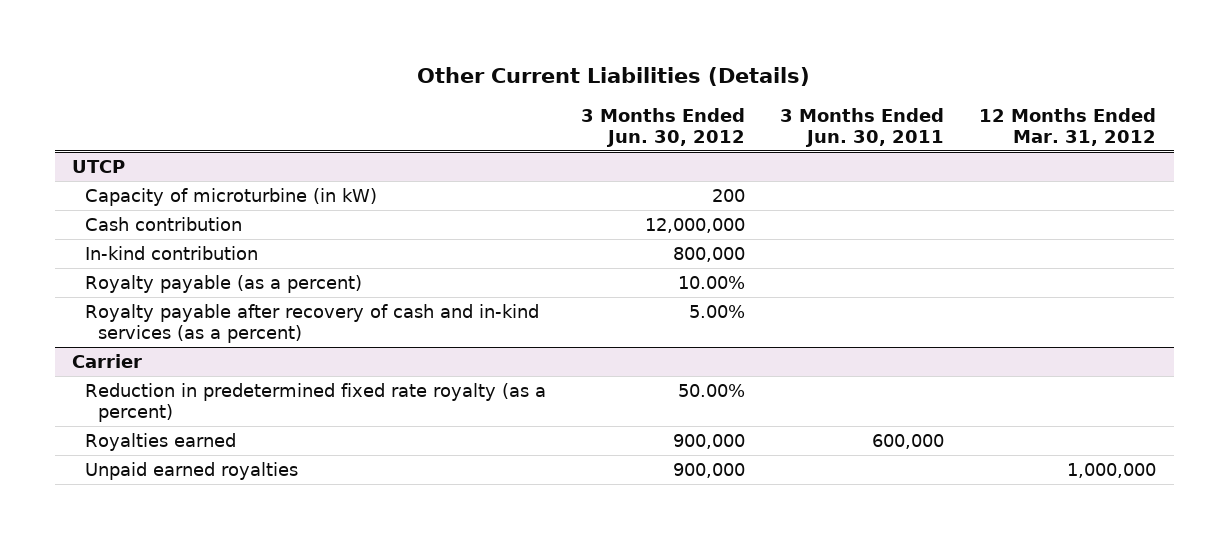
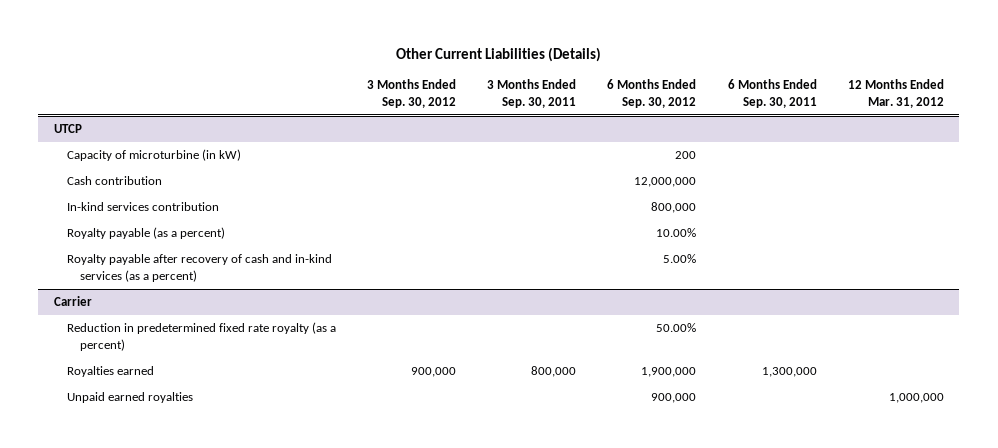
- | 3 Months Ended Jun. 30, 2012 | 3 Months Ended Jun. 30, 2011 | 12 Months Ended Mar. 31, 2012
+ | 3 Months Ended Sep. 30, 2012 | 3 Months Ended Sep. 30, 2011 | 6 Months Ended Sep. 30, 2012 | 6 Months Ended Sep. 30, 2011 | 12 Months Ended Mar. 31, 2012
@ UTCP
- In-kind contribution | 800,000 | |
+ In-kind services contribution | | | 800,000 | |

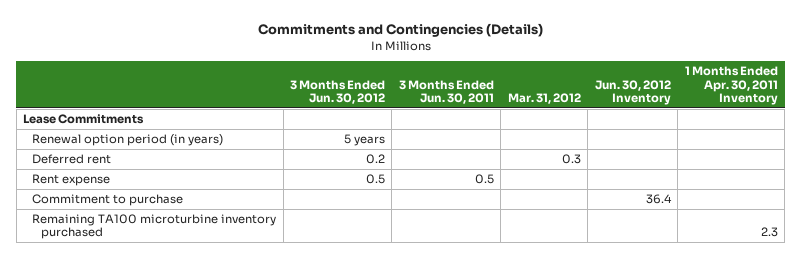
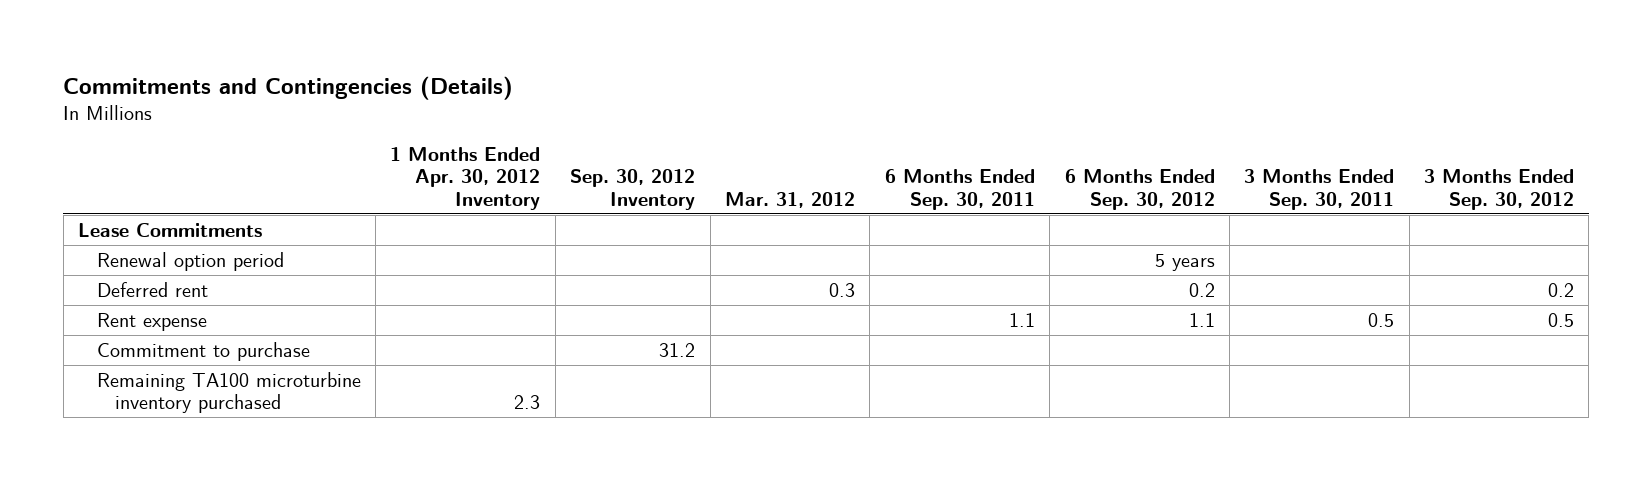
- | 3 Months Ended Jun. 30, 2012 | 3 Months Ended Jun. 30, 2011 | Mar. 31, 2012 | Jun. 30, 2012 Inventory | 1 Months Ended Apr. 30, 2011 Inventory
+ | 1 Months Ended Apr. 30, 2012 Inventory | Sep. 30, 2012 Inventory | Mar. 31, 2012 | 6 Months Ended Sep. 30, 2011 | 6 Months Ended Sep. 30, 2012 | 3 Months Ended Sep. 30, 2011 | 3 Months Ended Sep. 30, 2012
- Renewal option period (in years) | 5 years | | | |
+ Renewal option period | | | | | 5 years | |

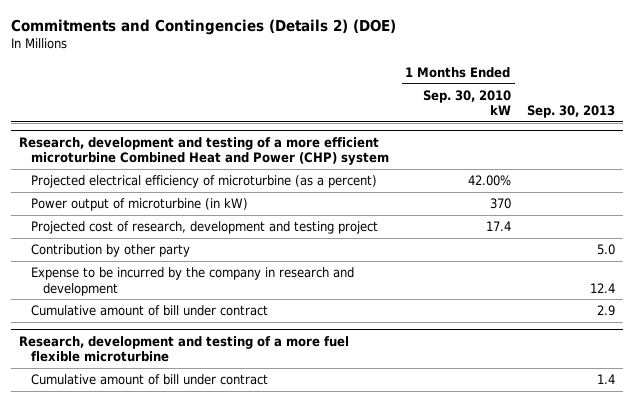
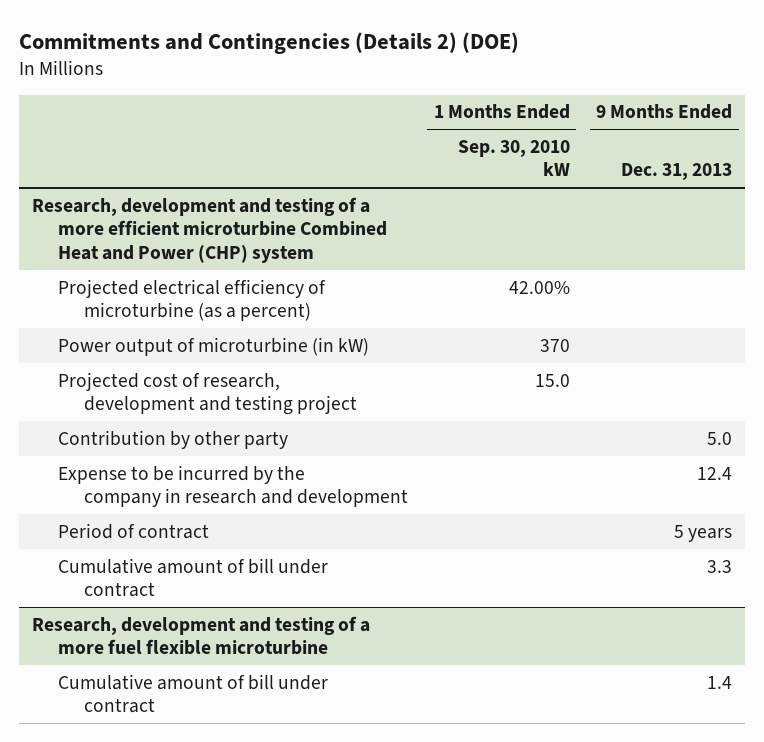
- | 1 Months Ended Sep. 30, 2010 kW | Sep. 30, 2013
+ | 1 Months Ended Sep. 30, 2010 kW | 9 Months Ended Dec. 31, 2013
@ Research, development and testing of a more efficient microturbine Combined Heat and Power (CHP) system
- Projected cost of research, development and testing project | 17.4 |
+ Projected cost of research, development and testing project | 15.0 |
+ Period of contract | | 5 years

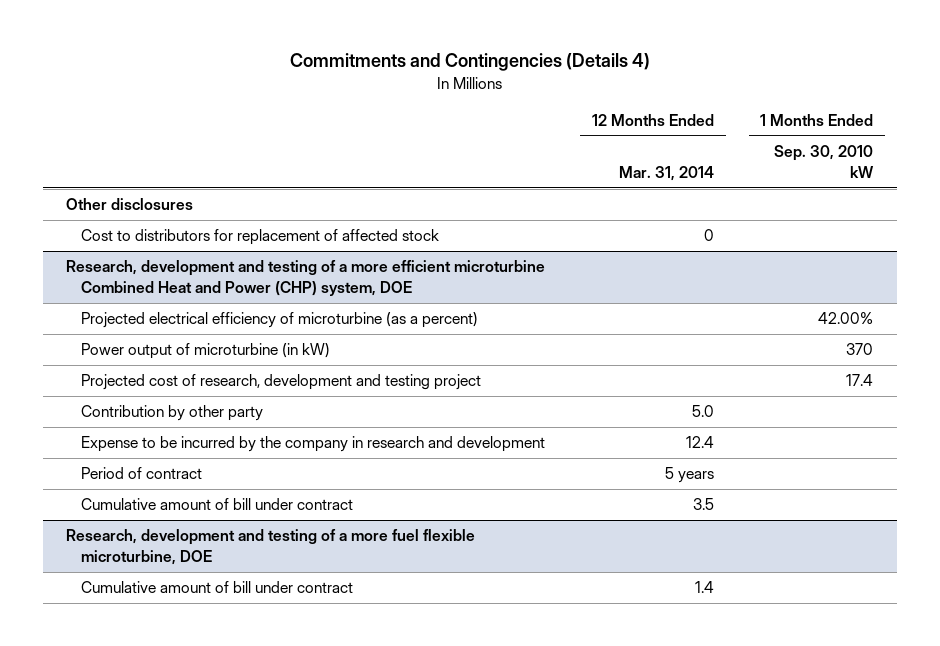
- Commitments and Contingencies (Details 2) (DOE)
+ Commitments and Contingencies (Details 4)
- | 1 Months Ended Sep. 30, 2010 kW | 9 Months Ended Dec. 31, 2013
+ | 12 Months Ended Mar. 31, 2014 | 1 Months Ended Sep. 30, 2010 kW
- Research, development and testing of a more efficient microturbine Combined Heat and Power (CHP) system
+ Other disclosures
+ Cost to distributors for replacement of affected stock | 0 |
+ Research, development and testing of a more efficient microturbine Combined Heat and Power (CHP) system, DOE
- Projected cost of research, development and testing project | 15.0 |
+ Projected cost of research, development and testing project | | 17.4
- Research, development and testing of a more fuel flexible microturbine
+ Research, development and testing of a more fuel flexible microturbine, DOE

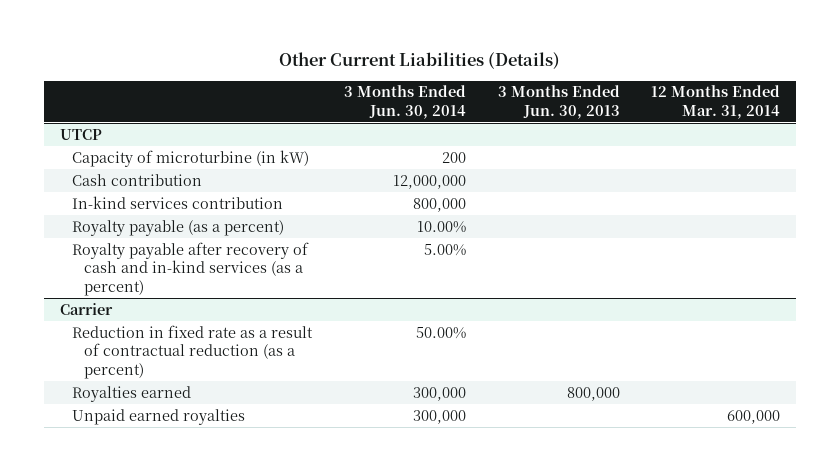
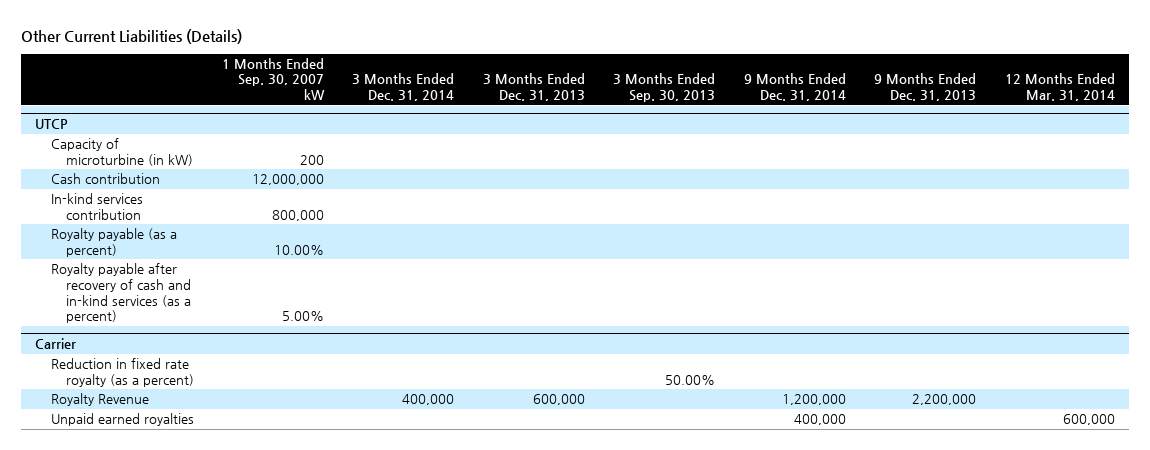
- | 3 Months Ended Jun. 30, 2014 | 3 Months Ended Jun. 30, 2013 | 12 Months Ended Mar. 31, 2014
+ | 1 Months Ended Sep. 30, 2007 kW | 3 Months Ended Dec. 31, 2014 | 3 Months Ended Dec. 31, 2013 | 3 Months Ended Sep. 30, 2013 | 9 Months Ended Dec. 31, 2014 | 9 Months Ended Dec. 31, 2013 | 12 Months Ended Mar. 31, 2014
@ Carrier
- Reduction in fixed rate as a result of contractual reduction (as a percent) | 50.00% | |
- Royalties earned | 300,000 | 800,000 |
+ Reduction in fixed rate royalty (as a percent) | | | | 50.00% | | |
+ Royalty Revenue | | 400,000 | 600,000 | | 1,200,000 | 2,200,000 |

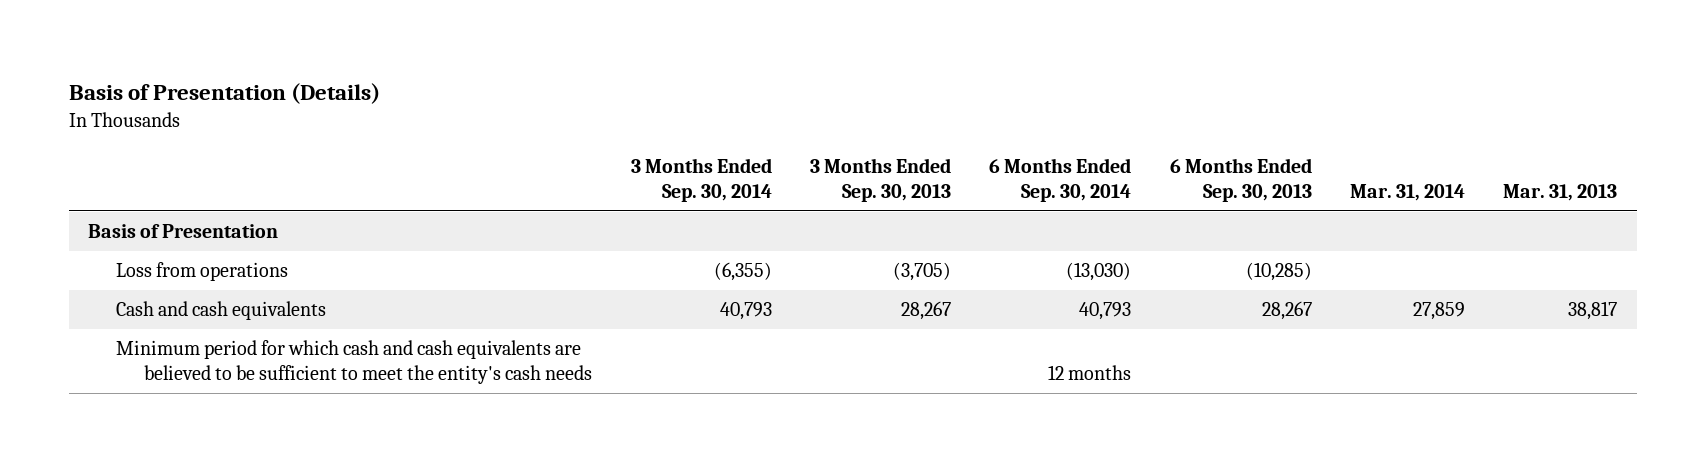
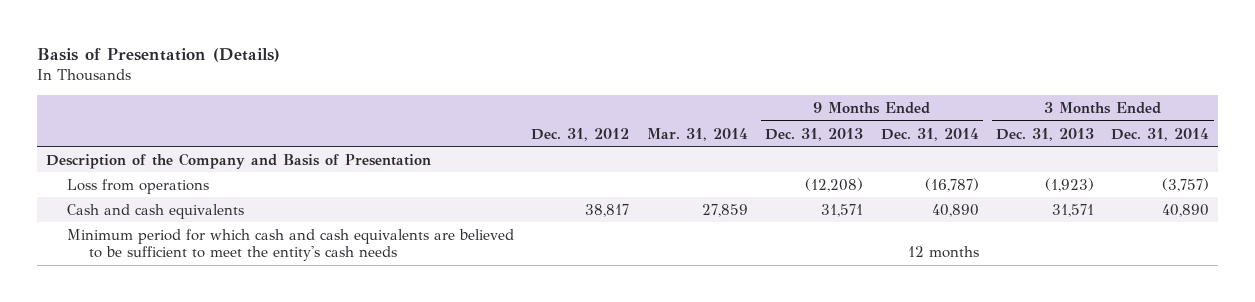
- | 3 Months Ended Sep. 30, 2014 | 3 Months Ended Sep. 30, 2013 | 6 Months Ended Sep. 30, 2014 | 6 Months Ended Sep. 30, 2013 | Mar. 31, 2014 | Mar. 31, 2013
+ | Dec. 31, 2012 | Mar. 31, 2014 | 9 Months Ended Dec. 31, 2013 | 9 Months Ended Dec. 31, 2014 | 3 Months Ended Dec. 31, 2013 | 3 Months Ended Dec. 31, 2014
- Basis of Presentation
+ Description of the Company and Basis of Presentation

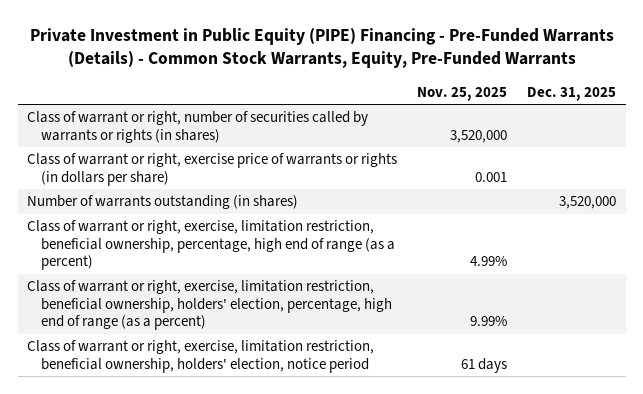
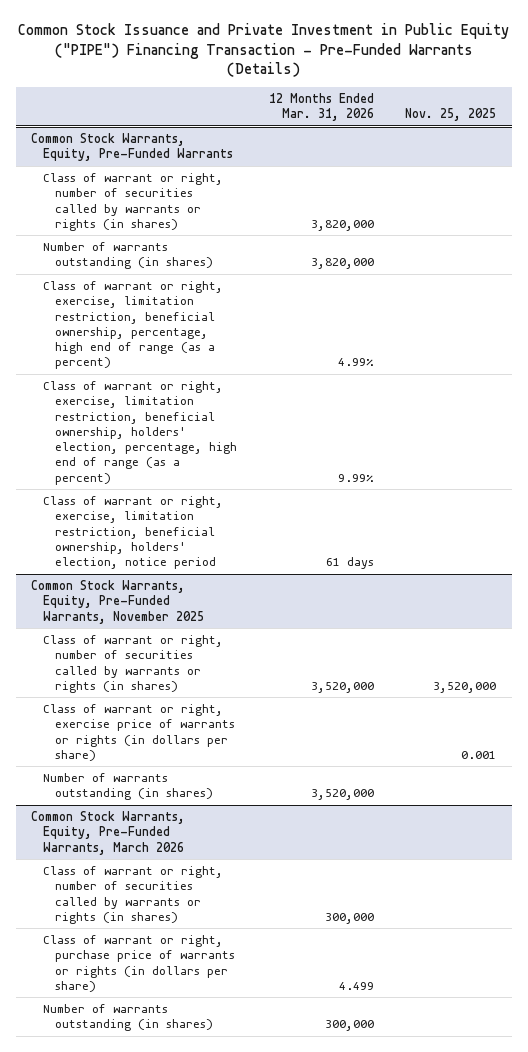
- Private Investment in Public Equity (PIPE) Financing - Pre-Funded Warrants (Details) - Common Stock Warrants, Equity, Pre-Funded Warrants
+ Common Stock Issuance and Private Investment in Public Equity ("PIPE") Financing Transaction - Pre-Funded Warrants (Details)
- | Nov. 25, 2025 | Dec. 31, 2025
+ | 12 Months Ended Mar. 31, 2026 | Nov. 25, 2025
+ Common Stock Warrants, Equity, Pre-Funded Warrants
+ Class of warrant or right, number of securities called by warrants or rights (in shares) | 3,820,000 |
+ Number of warrants outstanding (in shares) | 3,820,000 |
+ Class of warrant or right, exercise, limitation restriction, beneficial ownership, percentage, high end of range (as a percent) | 4.99% |
+ Class of warrant or right, exercise, limitation restriction, beneficial ownership, holders' election, percentage, high end of range (as a percent) | 9.99% |
+ Class of warrant or right, exercise, limitation restriction, beneficial ownership, holders' election, notice period | 61 days |
+ Common Stock Warrants, Equity, Pre-Funded Warrants, November 2025
- Class of warrant or right, exercise, limitation restriction, beneficial ownership, percentage, high end of range (as a percent) | 4.99% |
- Class of warrant or right, exercise, limitation restriction, beneficial ownership, holders' election, percentage, high end of range (as a percent) | 9.99% |
- Class of warrant or right, exercise, limitation restriction, beneficial ownership, holders' election, notice period | 61 days |
+ Common Stock Warrants, Equity, Pre-Funded Warrants, March 2026
+ Class of warrant or right, number of securities called by warrants or rights (in shares) | 300,000 |
+ Class of warrant or right, purchase price of warrants or rights (in dollars per share) | 4.499 |
+ Number of warrants outstanding (in shares) | 300,000 |

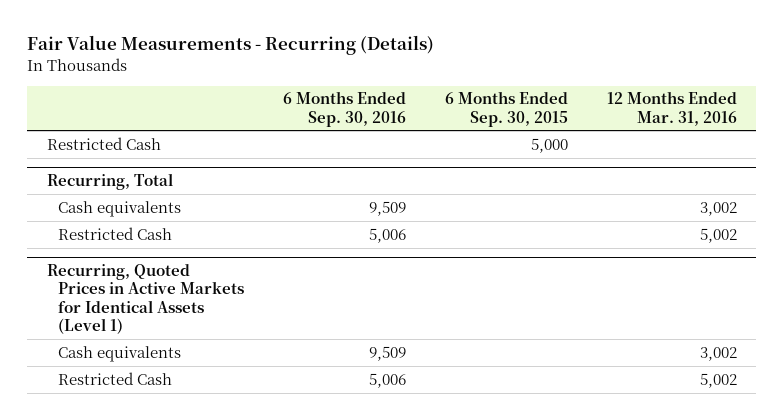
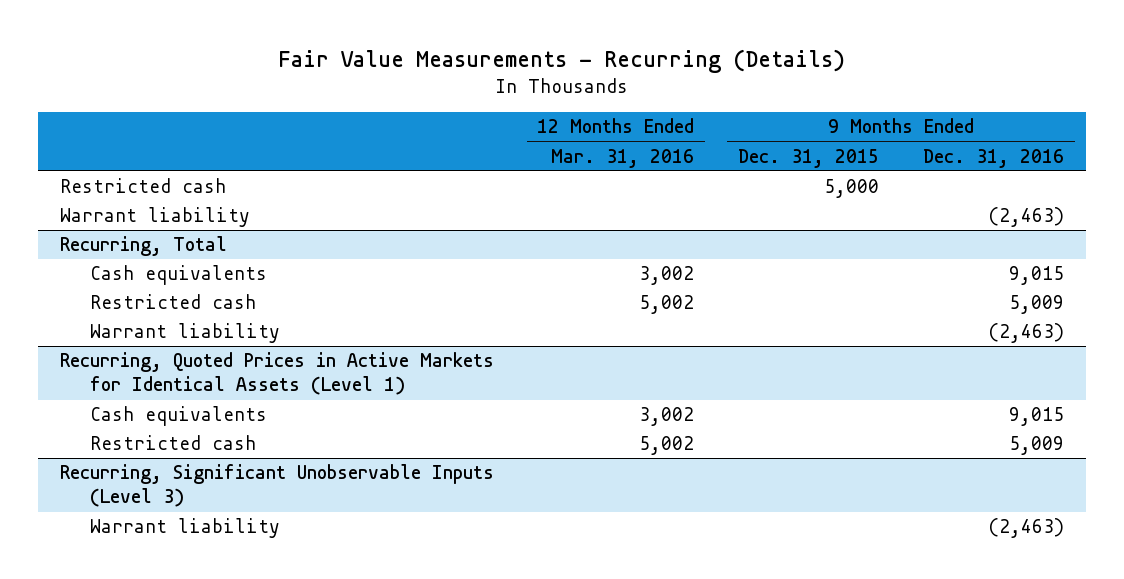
- | 6 Months Ended Sep. 30, 2016 | 6 Months Ended Sep. 30, 2015 | 12 Months Ended Mar. 31, 2016
+ | 12 Months Ended Mar. 31, 2016 | 9 Months Ended Dec. 31, 2015 | 9 Months Ended Dec. 31, 2016
- Restricted Cash | | 5,000 |
+ Restricted cash | | 5,000 |
+ Warrant liability | | | (2,463)
@ Recurring, Total
- Restricted Cash | 5,006 | | 5,002
+ Restricted cash | 5,002 | | 5,009
+ Warrant liability | | | (2,463)
@ Recurring, Quoted Prices in Active Markets for Identical Assets (Level 1)
- Restricted Cash | 5,006 | | 5,002
+ Restricted cash | 5,002 | | 5,009
+ Recurring, Significant Unobservable Inputs (Level 3)
+ Warrant liability | | | (2,463)

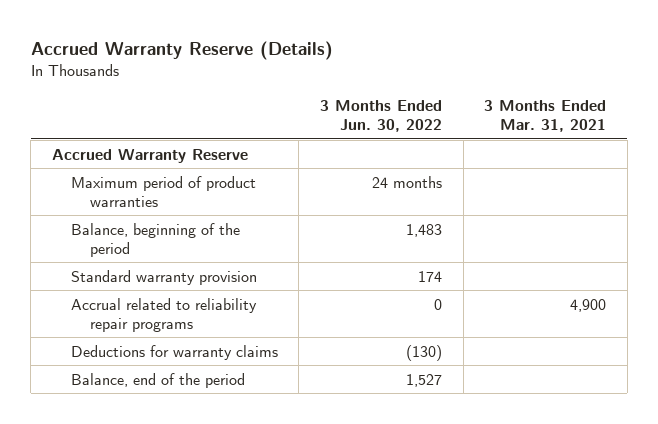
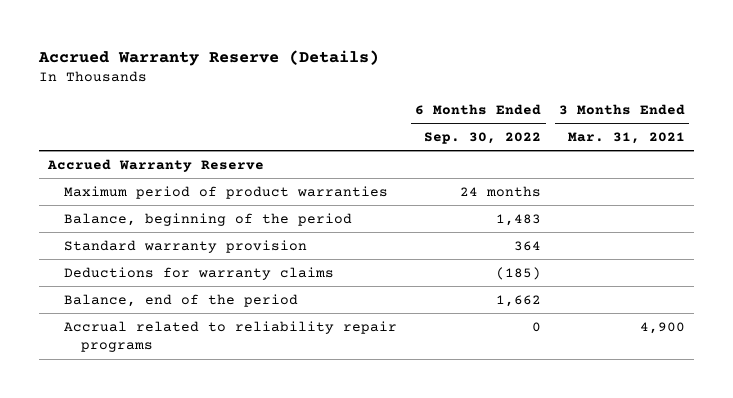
- | 3 Months Ended Jun. 30, 2022 | 3 Months Ended Mar. 31, 2021
+ | 6 Months Ended Sep. 30, 2022 | 3 Months Ended Mar. 31, 2021
moved down: Accrual related to reliability repair programs | 0 | 4,900

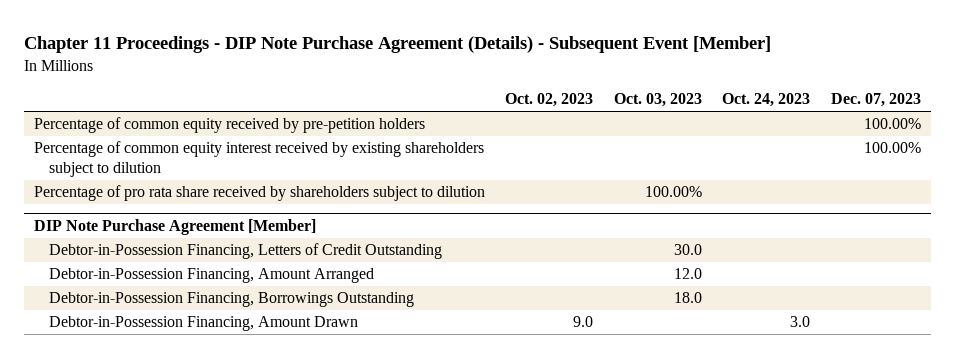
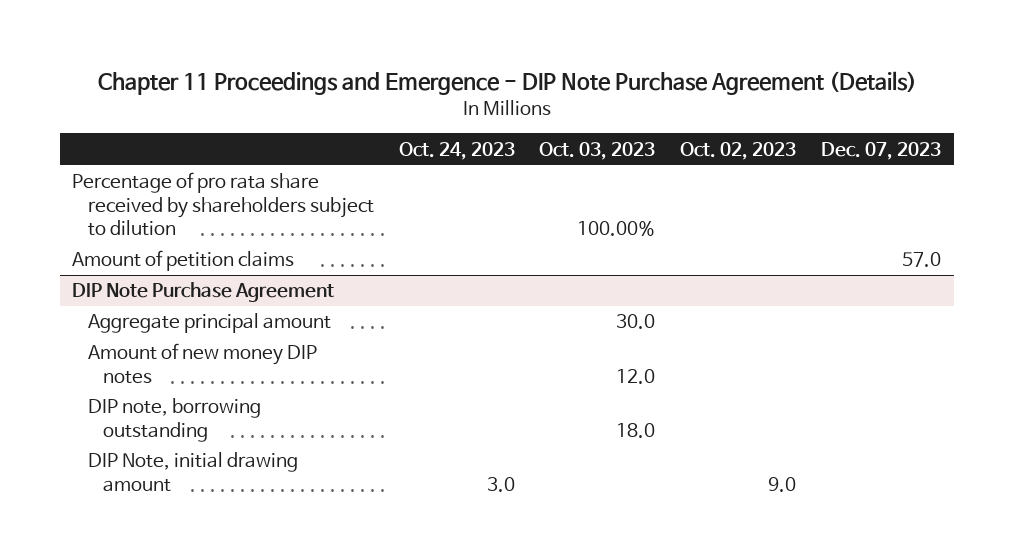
- Chapter 11 Proceedings - DIP Note Purchase Agreement (Details) - Subsequent Event [Member]
+ Chapter 11 Proceedings and Emergence - DIP Note Purchase Agreement (Details)
- | Oct. 02, 2023 | Oct. 03, 2023 | Oct. 24, 2023 | Dec. 07, 2023
+ | Oct. 24, 2023 | Oct. 03, 2023 | Oct. 02, 2023 | Dec. 07, 2023
- Percentage of common equity received by pre-petition holders | | | | 100.00%
- Percentage of common equity interest received by existing shareholders subject to dilution | | | | 100.00%
- DIP Note Purchase Agreement [Member]
- Debtor-in-Possession Financing, Letters of Credit Outstanding | | 30.0 | |
- Debtor-in-Possession Financing, Amount Arranged | | 12.0 | |
- Debtor-in-Possession Financing, Borrowings Outstanding | | 18.0 | |
- Debtor-in-Possession Financing, Amount Drawn | 9.0 | | 3.0 |
+ Amount of petition claims | | | | 57.0
+ DIP Note Purchase Agreement
+ Aggregate principal amount | | 30.0 | |
+ Amount of new money DIP notes | | 12.0 | |
+ DIP note, borrowing outstanding | | 18.0 | |
+ DIP Note, initial drawing amount | 3.0 | | 9.0 |

